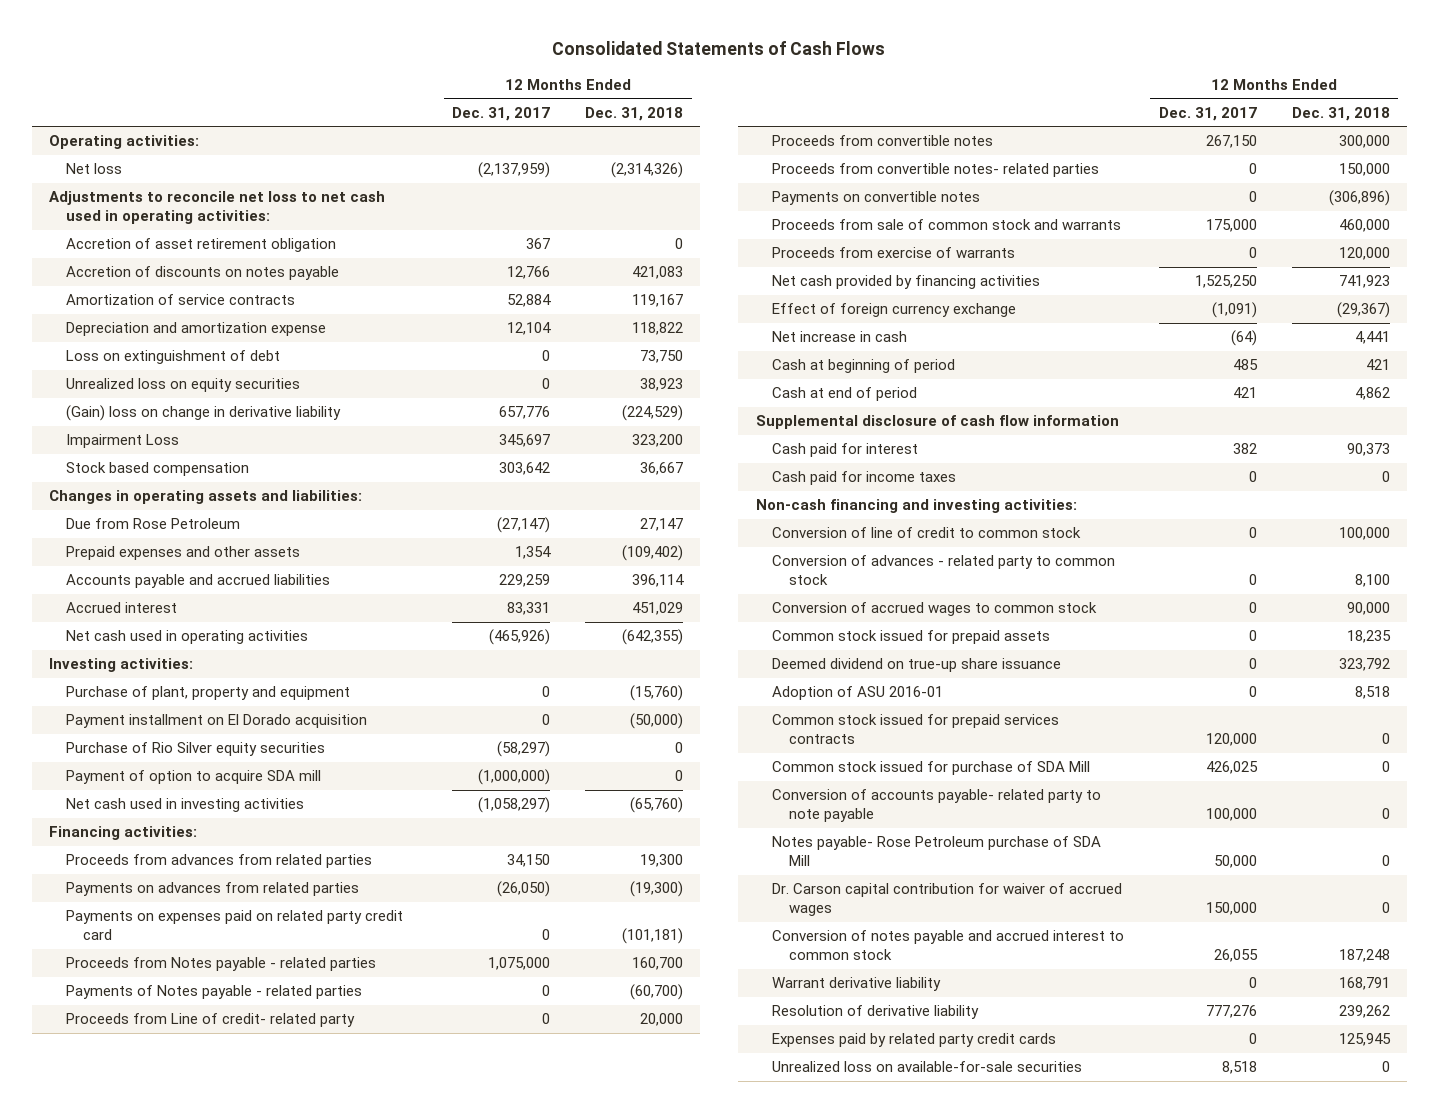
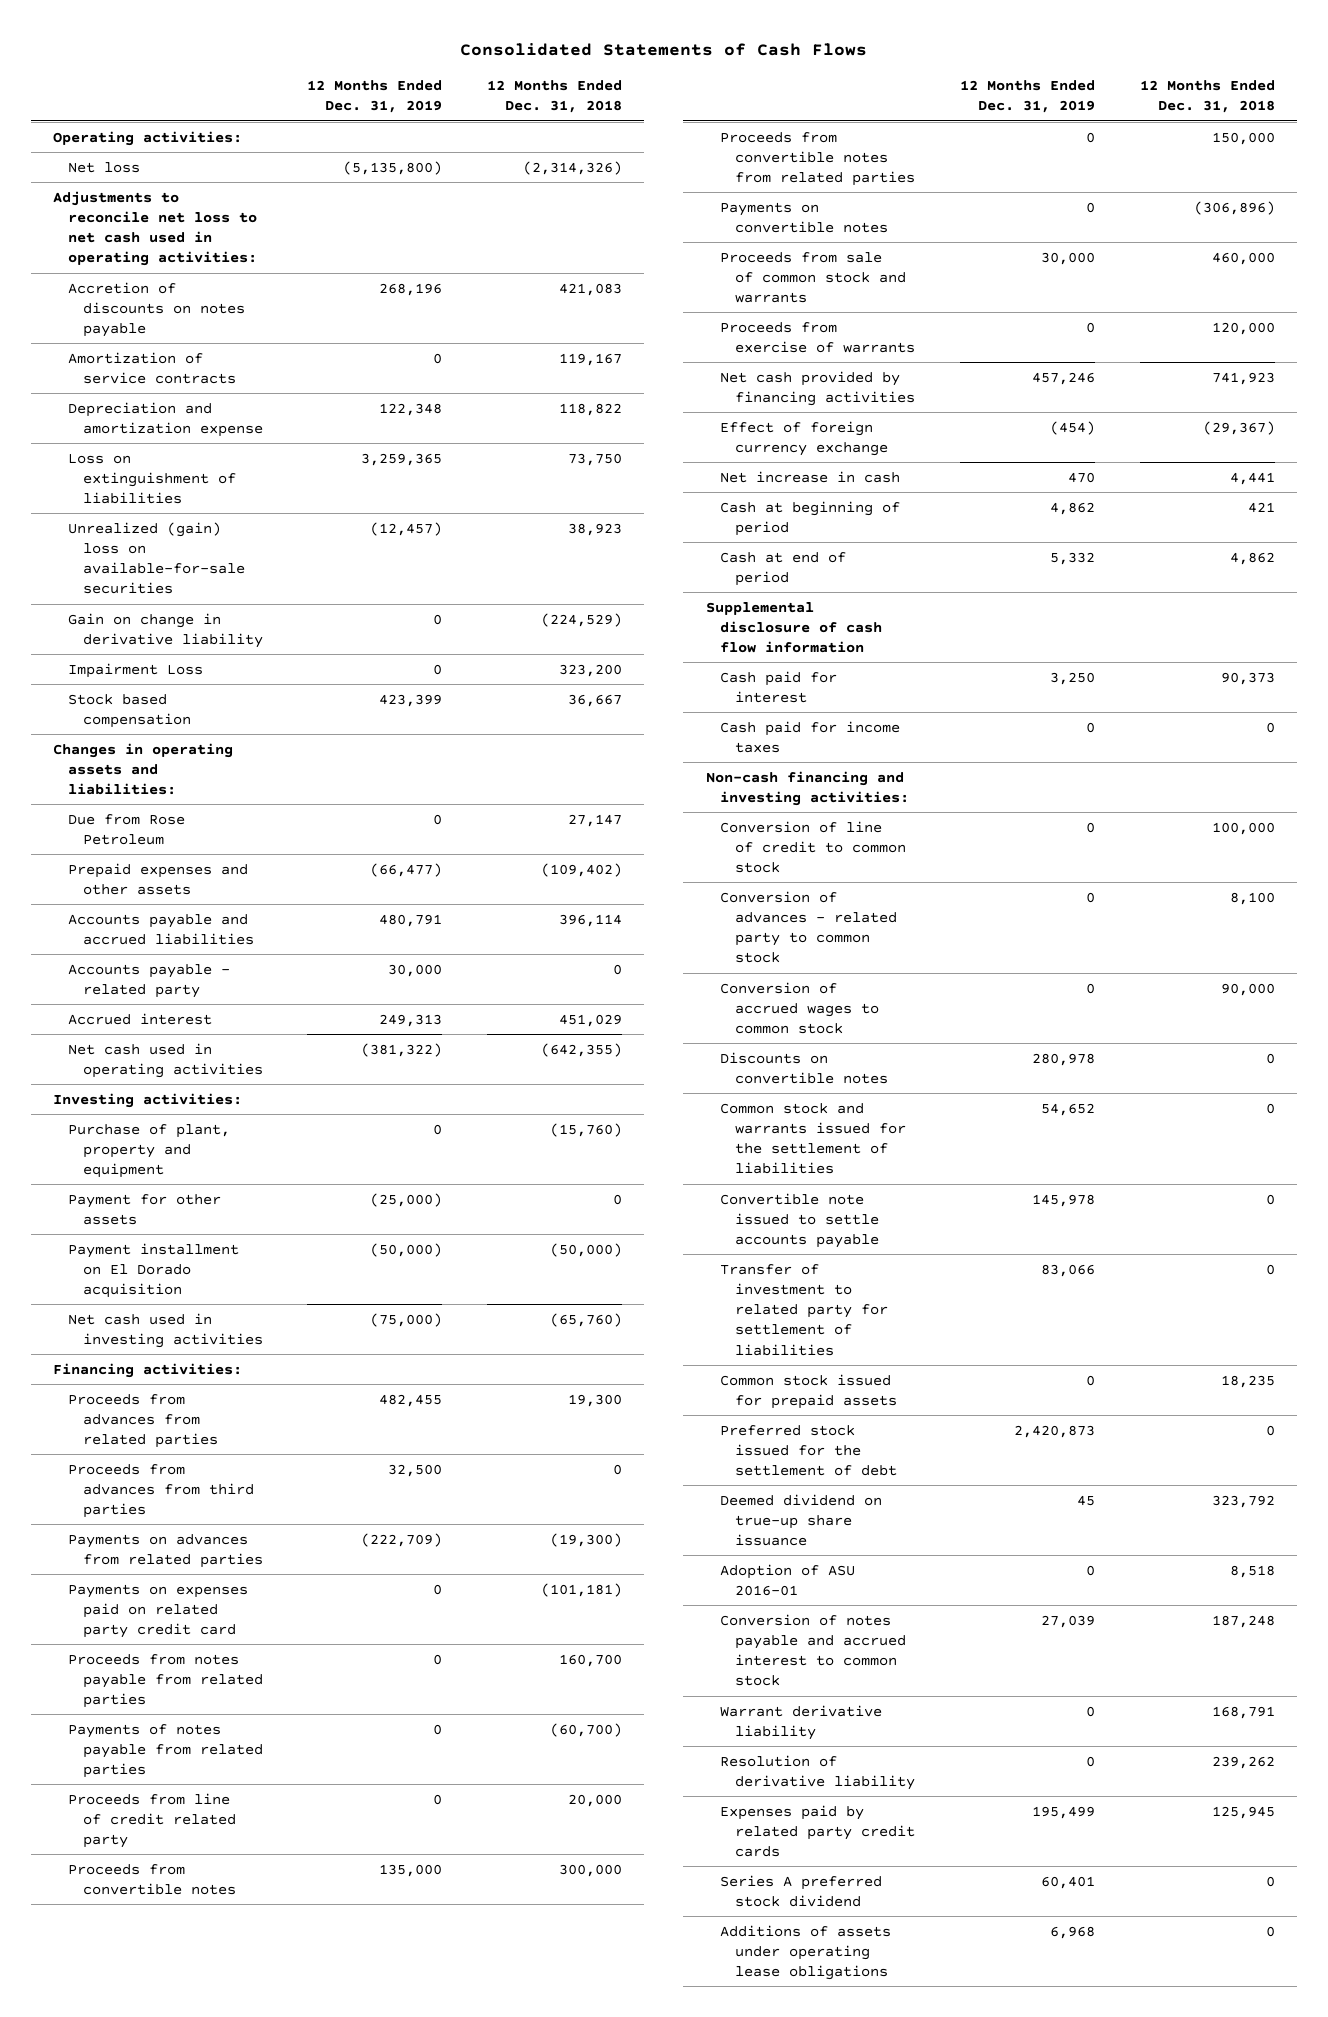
- | 12 Months Ended Dec. 31, 2017 | 12 Months Ended Dec. 31, 2018
+ | 12 Months Ended Dec. 31, 2019 | 12 Months Ended Dec. 31, 2018
- Accretion of asset retirement obligation | 367 | 0
- Loss on extinguishment of debt | 0 | 73,750
- Unrealized loss on equity securities | 0 | 38,923
- (Gain) loss on change in derivative liability | 657,776 | (224,529)
+ Loss on extinguishment of liabilities | 3,259,365 | 73,750
+ Unrealized (gain) loss on available-for-sale securities | (12,457) | 38,923
+ Gain on change in derivative liability | 0 | (224,529)
+ Accounts payable - related party | 30,000 | 0
+ Payment for other assets | (25,000) | 0
- Purchase of Rio Silver equity securities | (58,297) | 0
- Payment of option to acquire SDA mill | (1,000,000) | 0
+ Proceeds from advances from third parties | 32,500 | 0
- Proceeds from Notes payable - related parties | 1,075,000 | 160,700
- Payments of Notes payable - related parties | 0 | (60,700)
- Proceeds from Line of credit- related party | 0 | 20,000
+ Proceeds from notes payable from related parties | 0 | 160,700
+ Payments of notes payable from related parties | 0 | (60,700)
+ Proceeds from line of credit related party | 0 | 20,000
- Proceeds from convertible notes- related parties | 0 | 150,000
+ Proceeds from convertible notes from related parties | 0 | 150,000
+ Discounts on convertible notes | 280,978 | 0
+ Common stock and warrants issued for the settlement of liabilities | 54,652 | 0
+ Convertible note issued to settle accounts payable | 145,978 | 0
+ Transfer of investment to related party for settlement of liabilities | 83,066 | 0
+ Preferred stock issued for the settlement of debt | 2,420,873 | 0
- Common stock issued for prepaid services contracts | 120,000 | 0
- Common stock issued for purchase of SDA Mill | 426,025 | 0
- Conversion of accounts payable- related party to note payable | 100,000 | 0
- Notes payable- Rose Petroleum purchase of SDA Mill | 50,000 | 0
- Dr. Carson capital contribution for waiver of accrued wages | 150,000 | 0
- Unrealized loss on available-for-sale securities | 8,518 | 0
+ Series A preferred stock dividend | 60,401 | 0
+ Additions of assets under operating lease obligations | 6,968 | 0

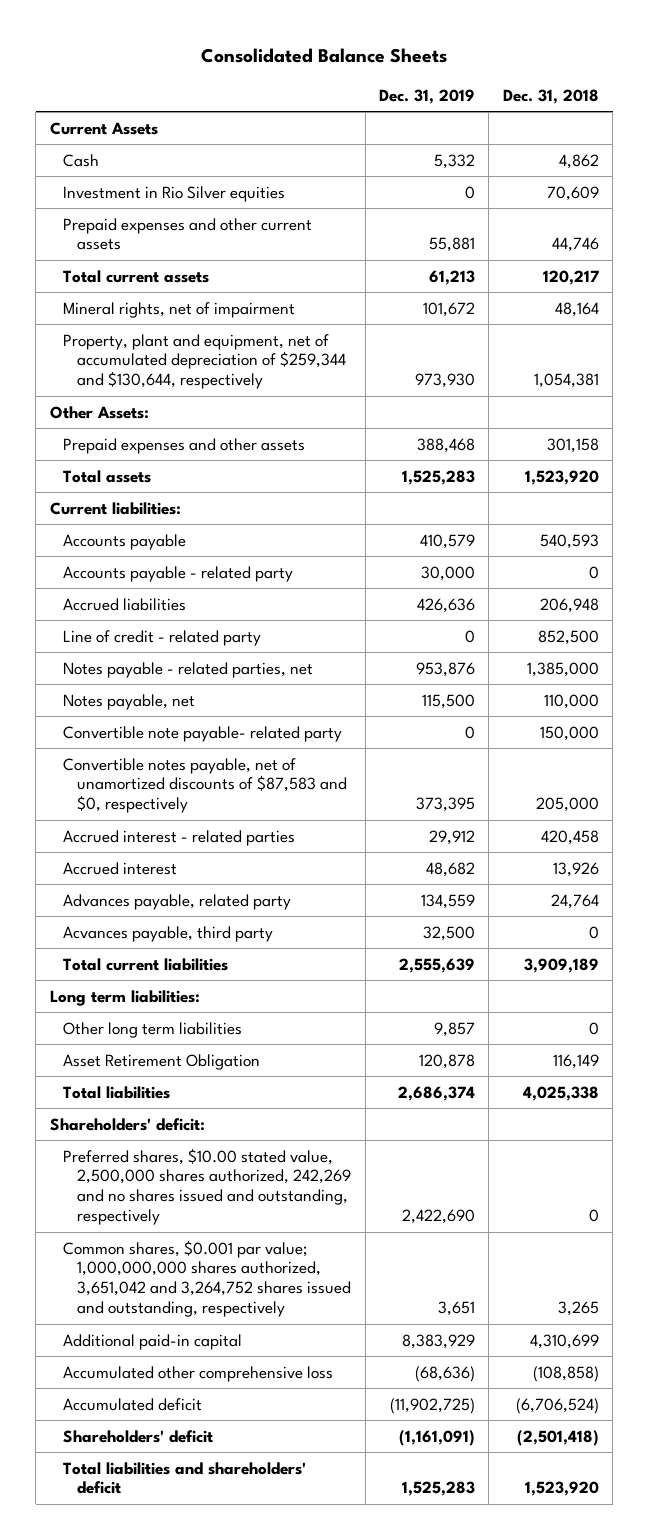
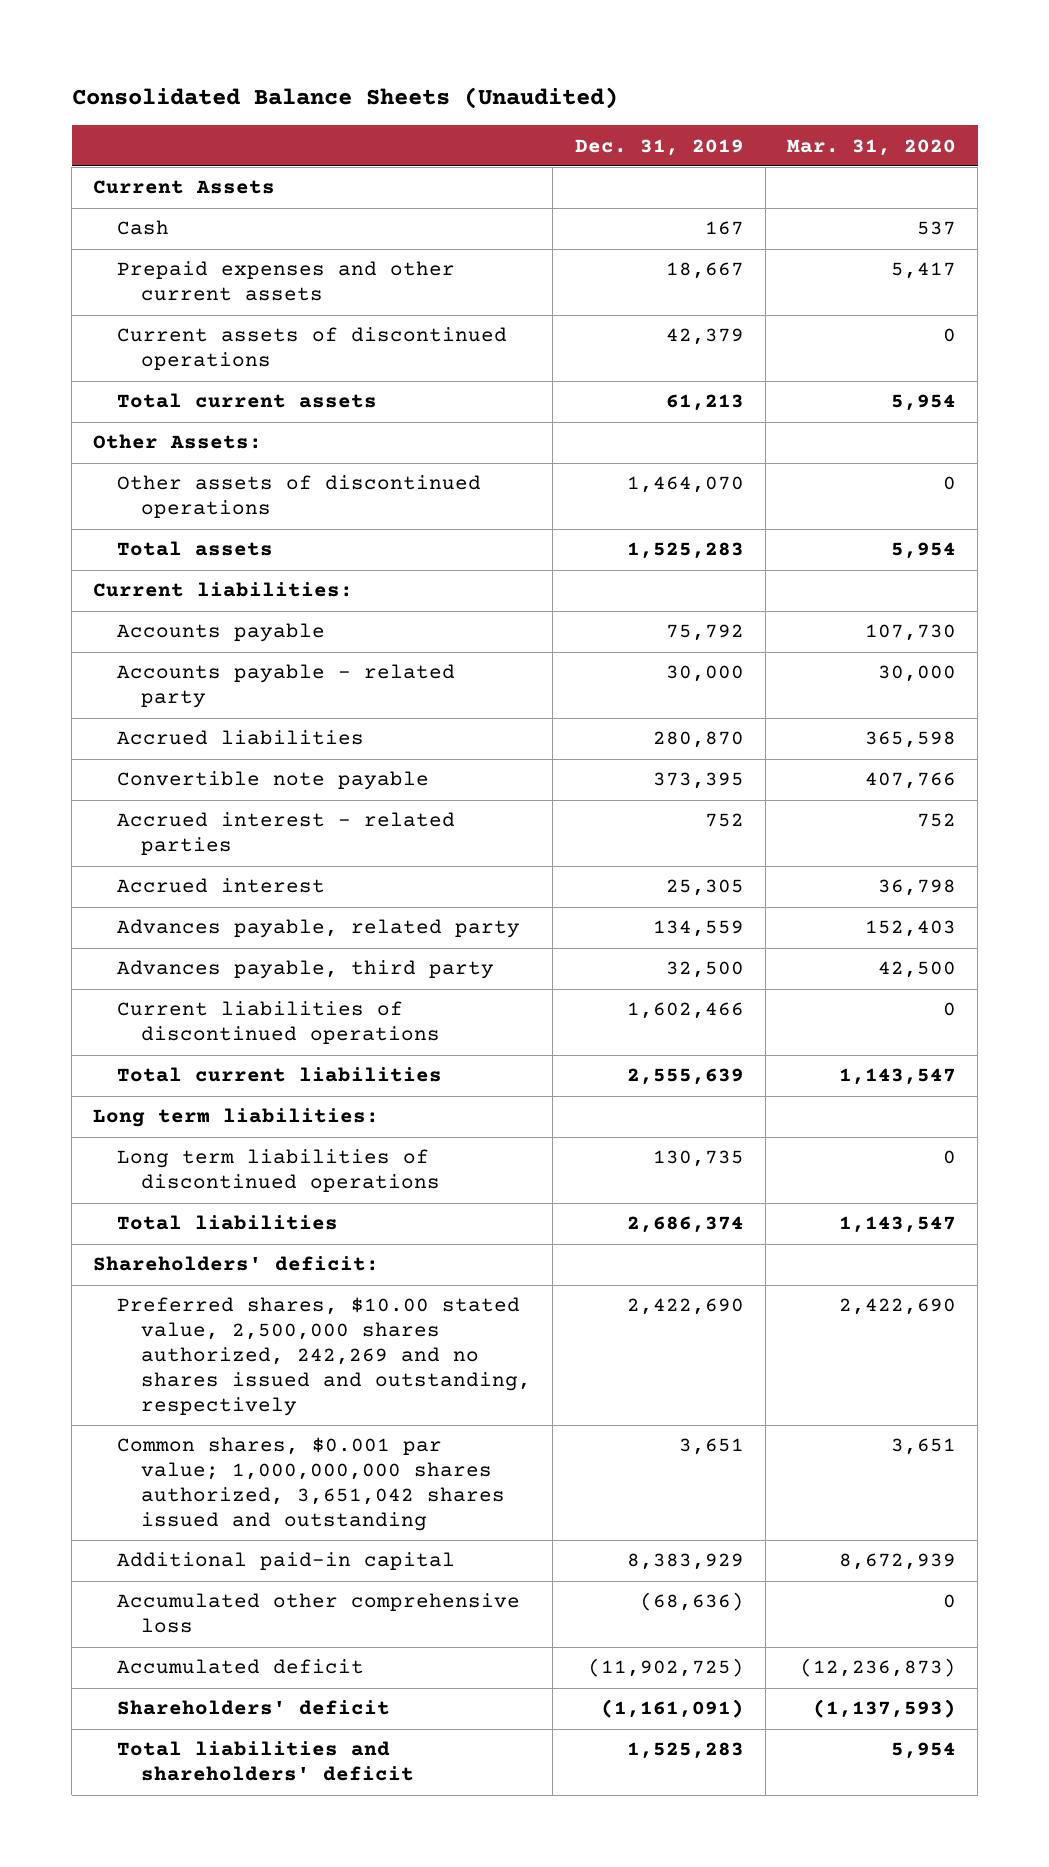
- Consolidated Balance Sheets
+ Consolidated Balance Sheets (Unaudited)
- | Dec. 31, 2019 | Dec. 31, 2018
+ | Dec. 31, 2019 | Mar. 31, 2020
- Cash | 5,332 | 4,862
- Investment in Rio Silver equities | 0 | 70,609
- Prepaid expenses and other current assets | 55,881 | 44,746
+ Cash | 167 | 537
+ Prepaid expenses and other current assets | 18,667 | 5,417
+ Current assets of discontinued operations | 42,379 | 0
- Mineral rights, net of impairment | 101,672 | 48,164
- Property, plant and equipment, net of accumulated depreciation of $259,344 and $130,644, respectively | 973,930 | 1,054,381
- Prepaid expenses and other assets | 388,468 | 301,158
+ Other assets of discontinued operations | 1,464,070 | 0
- Accounts payable | 410,579 | 540,593
+ Accounts payable | 75,792 | 107,730
- Accrued liabilities | 426,636 | 206,948
- Line of credit - related party | 0 | 852,500
- Notes payable - related parties, net | 953,876 | 1,385,000
- Notes payable, net | 115,500 | 110,000
- Convertible note payable- related party | 0 | 150,000
- Convertible notes payable, net of unamortized discounts of $87,583 and $0, respectively | 373,395 | 205,000
- Accrued interest - related parties | 29,912 | 420,458
- Accrued interest | 48,682 | 13,926
+ Accrued liabilities | 280,870 | 365,598
+ Convertible note payable | 373,395 | 407,766
+ Accrued interest - related parties | 752 | 752
+ Accrued interest | 25,305 | 36,798
- Acvances payable, third party | 32,500 | 0
+ Advances payable, third party | 32,500 | 42,500
+ Current liabilities of discontinued operations | 1,602,466 | 0
- Other long term liabilities | 9,857 | 0
- Asset Retirement Obligation | 120,878 | 116,149
+ Long term liabilities of discontinued operations | 130,735 | 0
- Common shares, $0.001 par value; 1,000,000,000 shares authorized, 3,651,042 and 3,264,752 shares issued and outstanding, respectively | 3,651 | 3,265
+ Common shares, $0.001 par value; 1,000,000,000 shares authorized, 3,651,042 shares issued and outstanding | 3,651 | 3,651

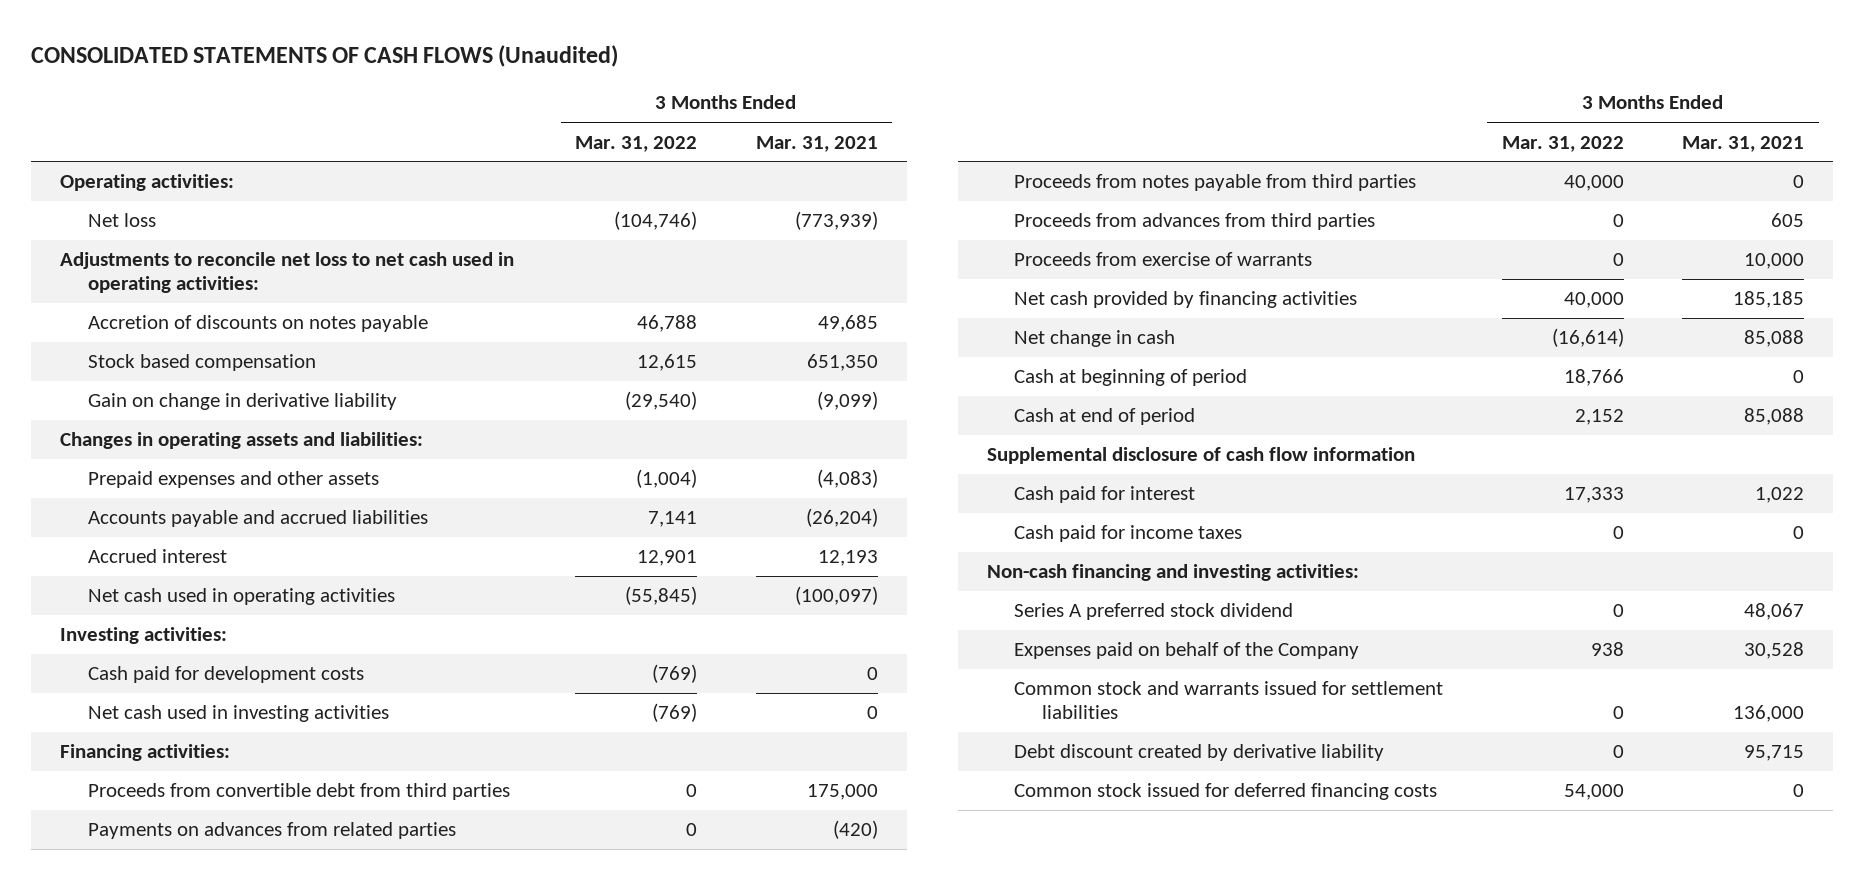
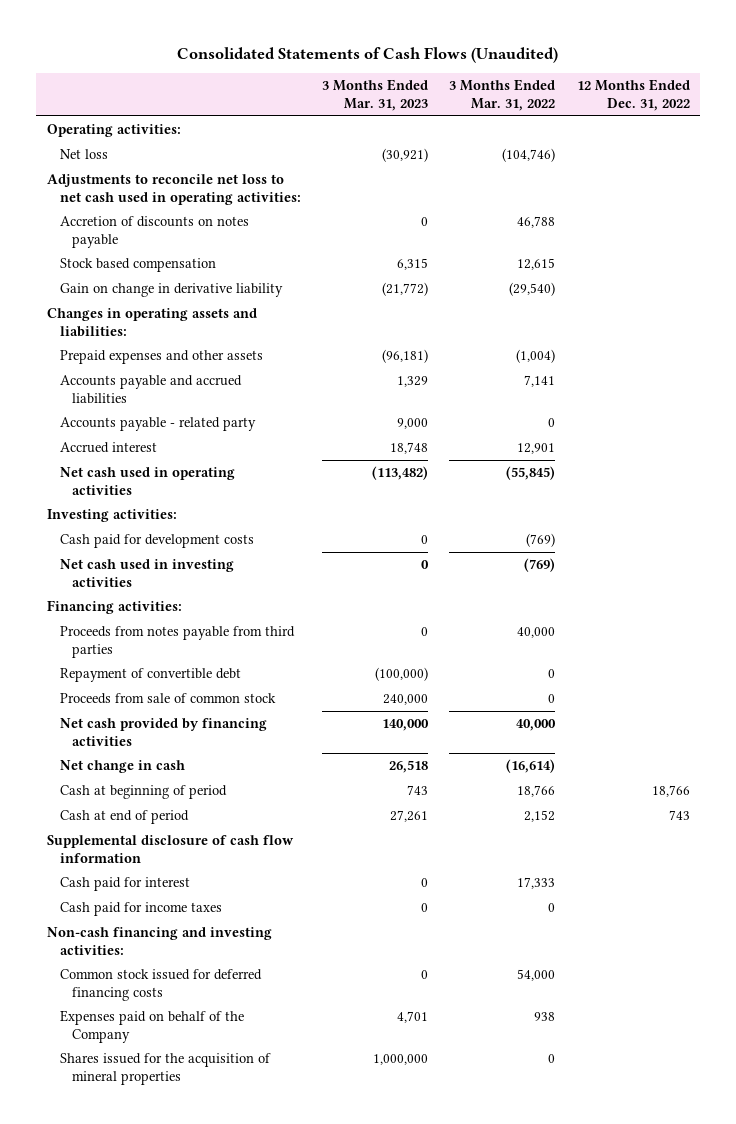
- CONSOLIDATED STATEMENTS OF CASH FLOWS (Unaudited)
+ Consolidated Statements of Cash Flows (Unaudited)
- | 3 Months Ended Mar. 31, 2022 | 3 Months Ended Mar. 31, 2021
+ | 3 Months Ended Mar. 31, 2023 | 3 Months Ended Mar. 31, 2022 | 12 Months Ended Dec. 31, 2022
+ Accounts payable - related party | 9,000 | 0 |
- Proceeds from convertible debt from third parties | 0 | 175,000
- Payments on advances from related parties | 0 | (420)
- Proceeds from advances from third parties | 0 | 605
- Proceeds from exercise of warrants | 0 | 10,000
+ Repayment of convertible debt | (100,000) | 0 |
+ Proceeds from sale of common stock | 240,000 | 0 |
- Series A preferred stock dividend | 0 | 48,067
- Common stock and warrants issued for settlement liabilities | 0 | 136,000
- Debt discount created by derivative liability | 0 | 95,715
moved down: Expenses paid on behalf of the Company | 4,701 | 938 |
+ Shares issued for the acquisition of mineral properties | 1,000,000 | 0 |

